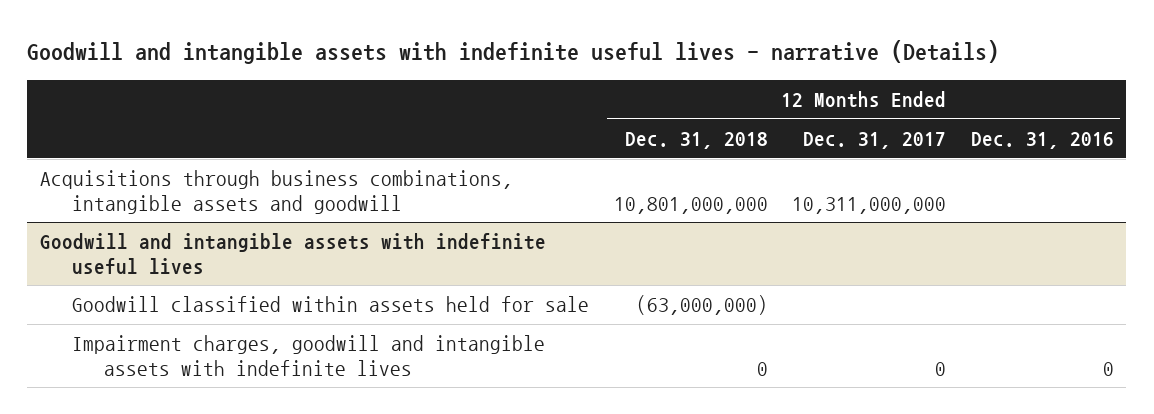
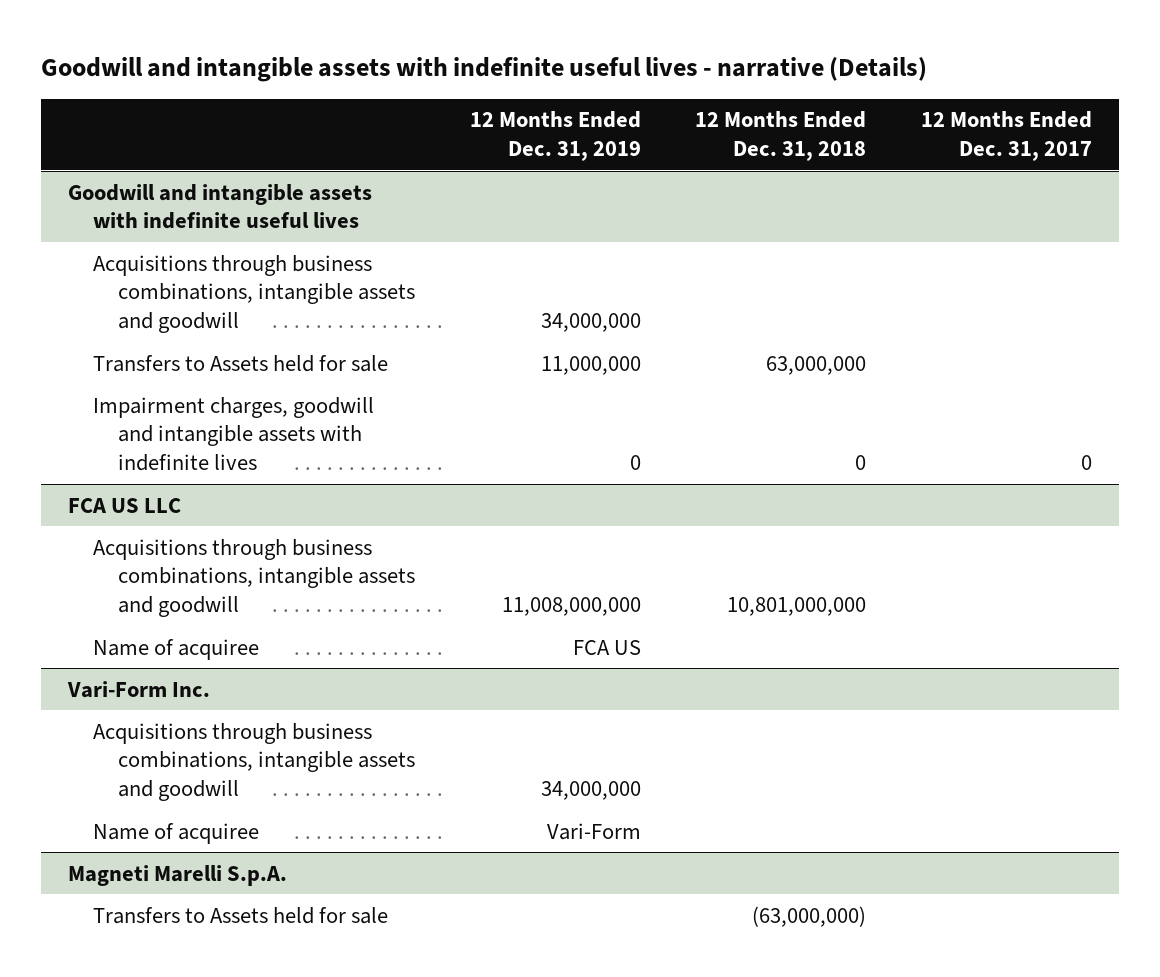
- | 12 Months Ended Dec. 31, 2018 | 12 Months Ended Dec. 31, 2017 | 12 Months Ended Dec. 31, 2016
+ | 12 Months Ended Dec. 31, 2019 | 12 Months Ended Dec. 31, 2018 | 12 Months Ended Dec. 31, 2017
- Acquisitions through business combinations, intangible assets and goodwill | 10,801,000,000 | 10,311,000,000 |
@ Goodwill and intangible assets with indefinite useful lives
- Goodwill classified within assets held for sale | (63,000,000) | |
+ Acquisitions through business combinations, intangible assets and goodwill | 34,000,000 | |
+ Transfers to Assets held for sale | 11,000,000 | 63,000,000 |
+ FCA US LLC
+ Acquisitions through business combinations, intangible assets and goodwill | 11,008,000,000 | 10,801,000,000 |
+ Name of acquiree | FCA US | |
+ Vari-Form Inc.
+ Acquisitions through business combinations, intangible assets and goodwill | 34,000,000 | |
+ Name of acquiree | Vari-Form | |
+ Magneti Marelli S.p.A.
+ Transfers to Assets held for sale | | (63,000,000) |

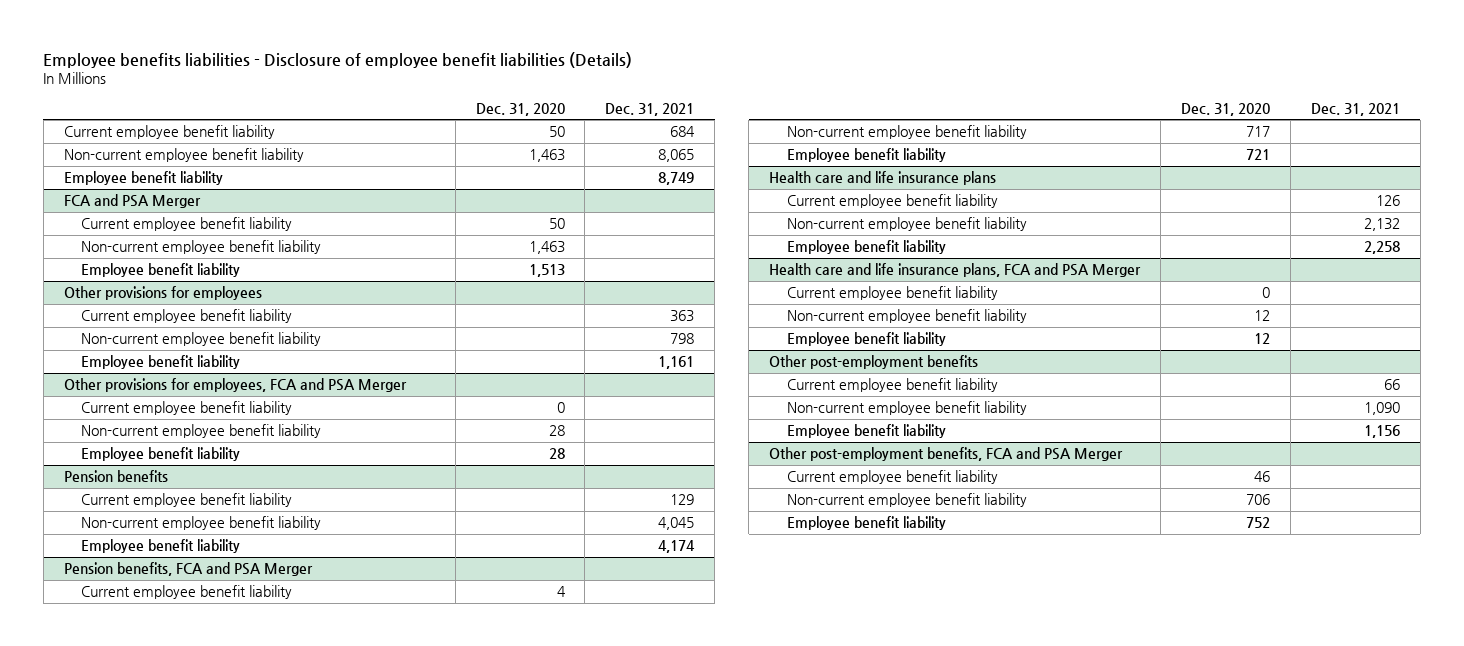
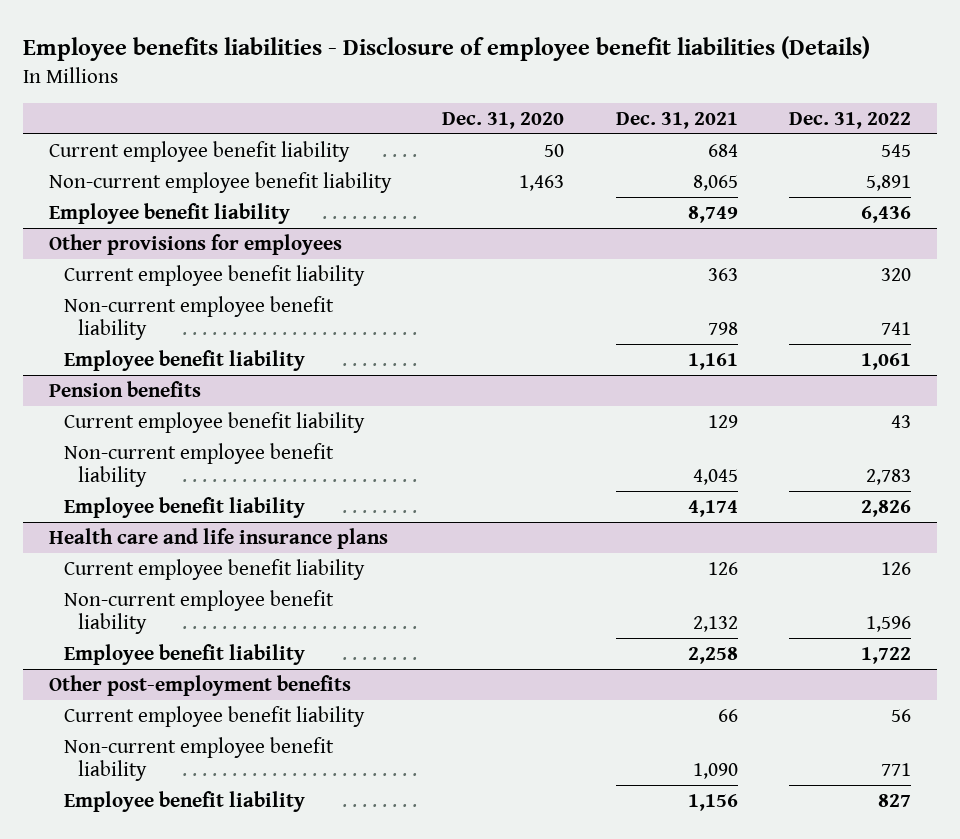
- | Dec. 31, 2020 | Dec. 31, 2021
+ | Dec. 31, 2020 | Dec. 31, 2021 | Dec. 31, 2022
- FCA and PSA Merger
- Current employee benefit liability | 50 |
- Non-current employee benefit liability | 1,463 |
- Employee benefit liability | 1,513 |
- Other provisions for employees, FCA and PSA Merger
- Current employee benefit liability | 0 |
- Non-current employee benefit liability | 28 |
- Employee benefit liability | 28 |
- Pension benefits, FCA and PSA Merger
- Current employee benefit liability | 4 |
- Non-current employee benefit liability | 717 |
- Employee benefit liability | 721 |
- Health care and life insurance plans, FCA and PSA Merger
- Current employee benefit liability | 0 |
- Non-current employee benefit liability | 12 |
- Employee benefit liability | 12 |
- Other post-employment benefits, FCA and PSA Merger
- Current employee benefit liability | 46 |
- Non-current employee benefit liability | 706 |
- Employee benefit liability | 752 |

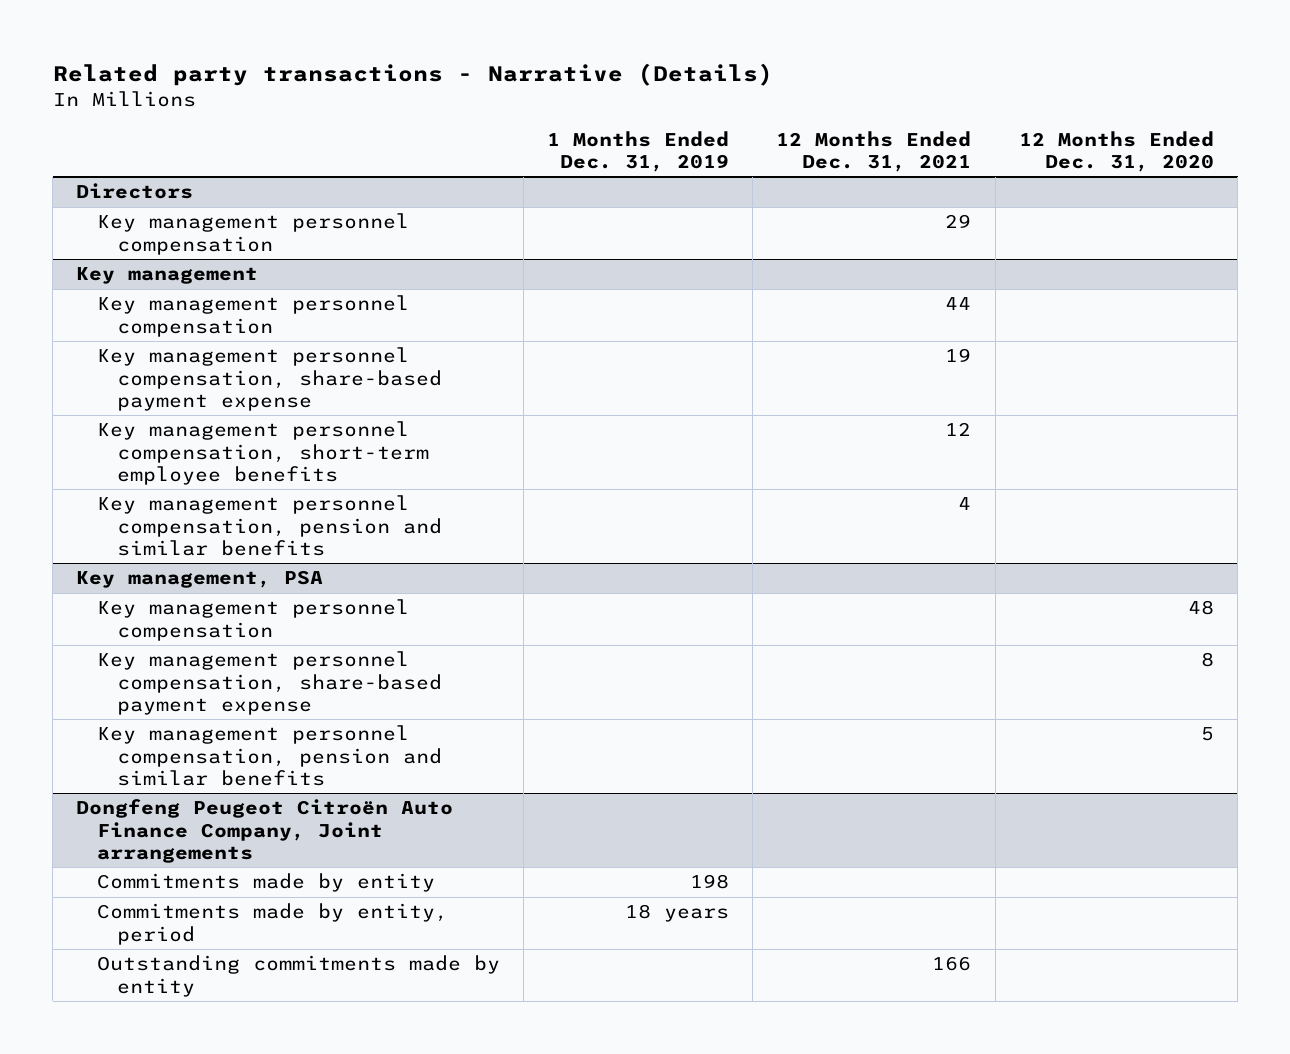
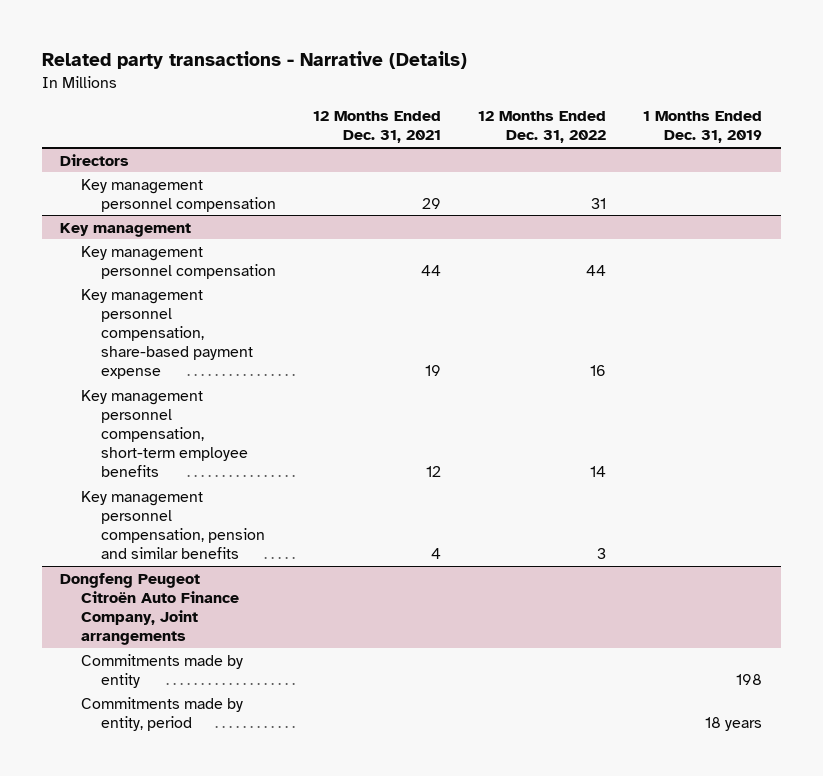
- | 1 Months Ended Dec. 31, 2019 | 12 Months Ended Dec. 31, 2021 | 12 Months Ended Dec. 31, 2020
+ | 12 Months Ended Dec. 31, 2021 | 12 Months Ended Dec. 31, 2022 | 1 Months Ended Dec. 31, 2019
- Key management, PSA
- Key management personnel compensation | | | 48
- Key management personnel compensation, share-based payment expense | | | 8
- Key management personnel compensation, pension and similar benefits | | | 5
@ Dongfeng Peugeot Citroën Auto Finance Company, Joint arrangements
- Outstanding commitments made by entity | | 166 |

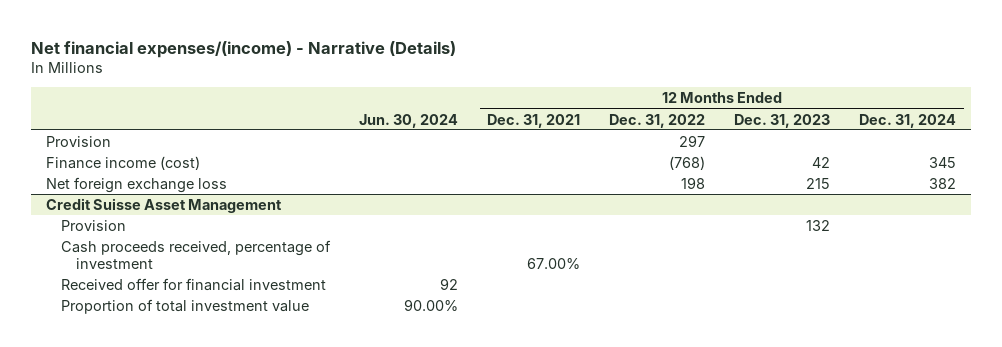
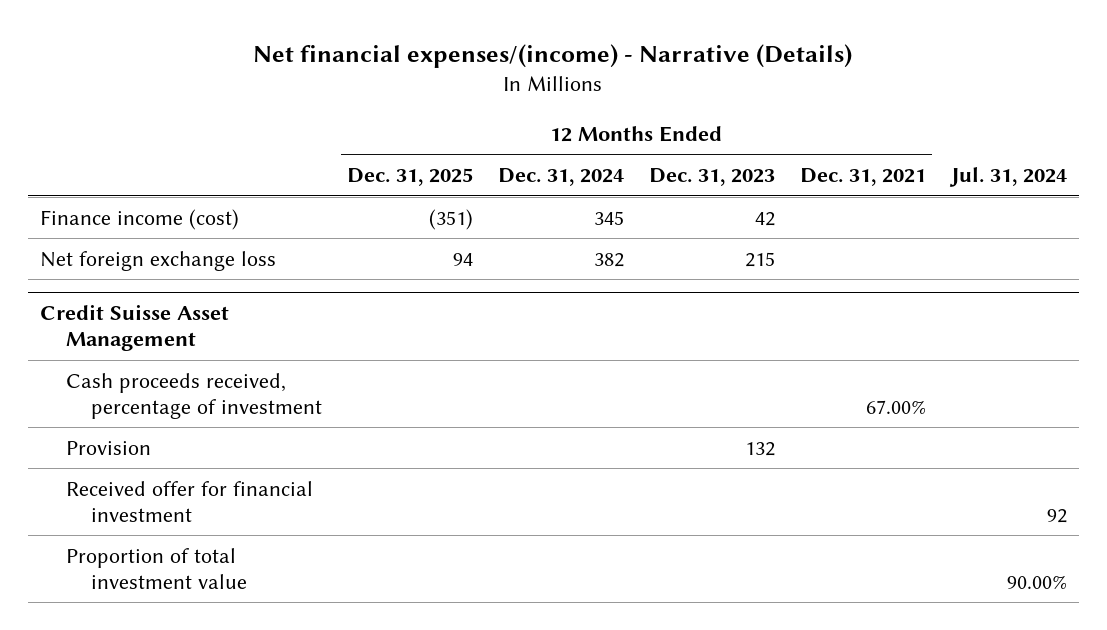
- | Jun. 30, 2024 | 12 Months Ended Dec. 31, 2021 | 12 Months Ended Dec. 31, 2022 | 12 Months Ended Dec. 31, 2023 | 12 Months Ended Dec. 31, 2024
+ | 12 Months Ended Dec. 31, 2025 | 12 Months Ended Dec. 31, 2024 | 12 Months Ended Dec. 31, 2023 | 12 Months Ended Dec. 31, 2021 | Jul. 31, 2024
- Provision | | | 297 | |
@ Credit Suisse Asset Management
moved down: Provision | | | 132 | |

